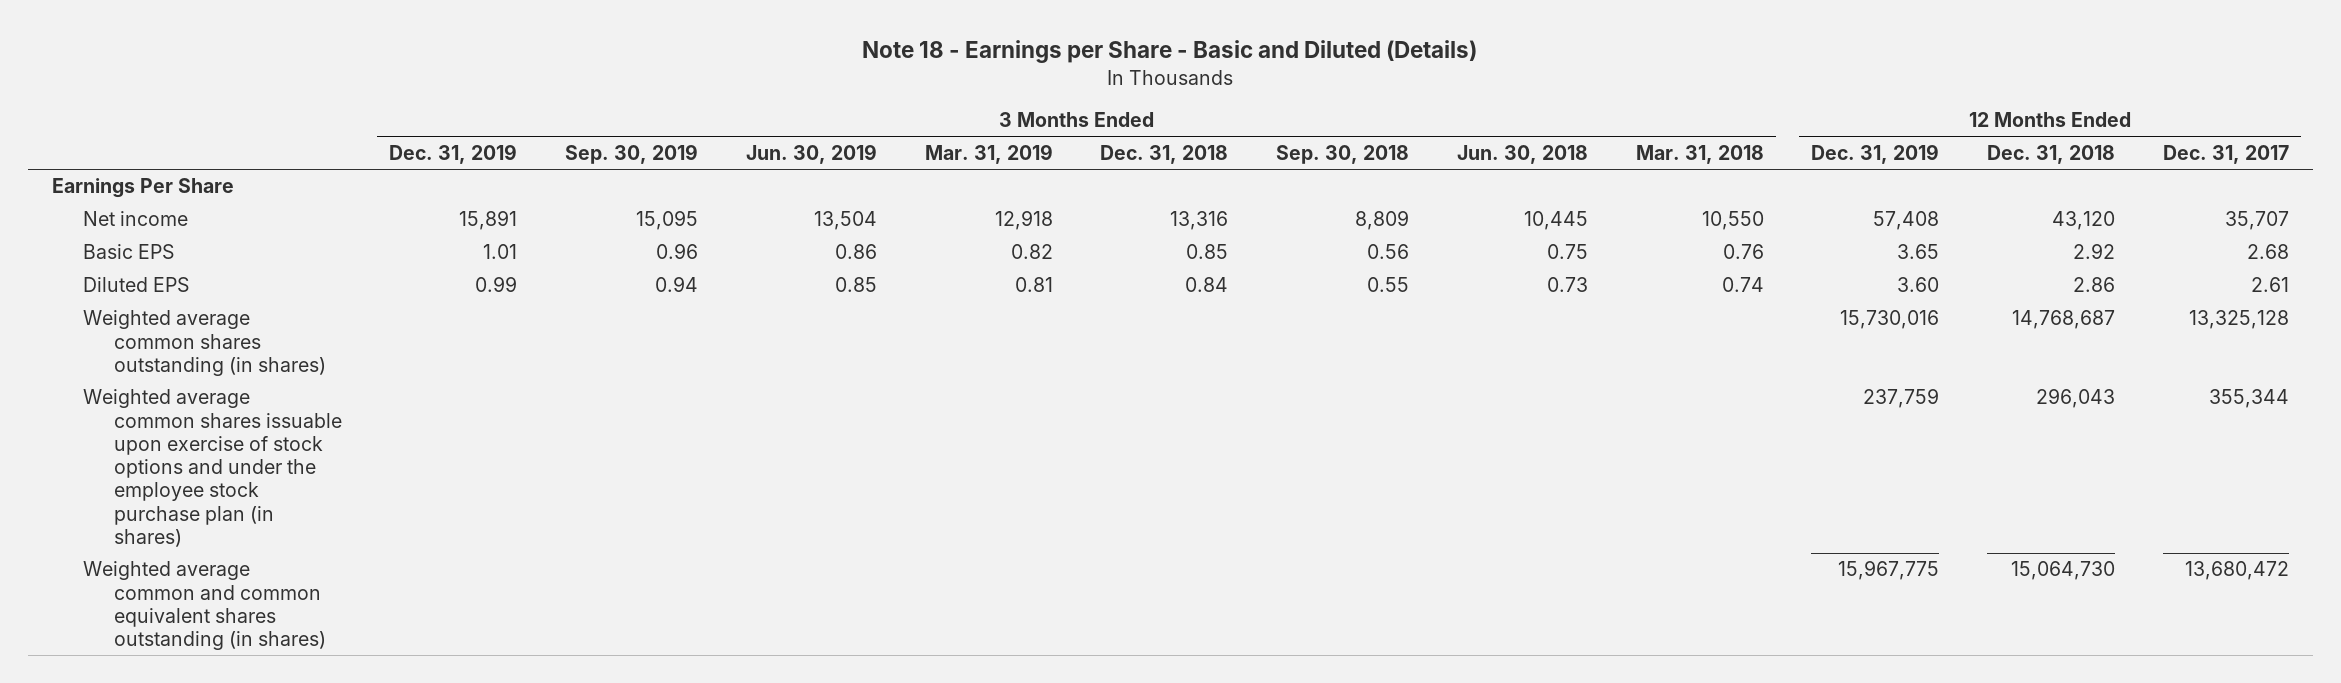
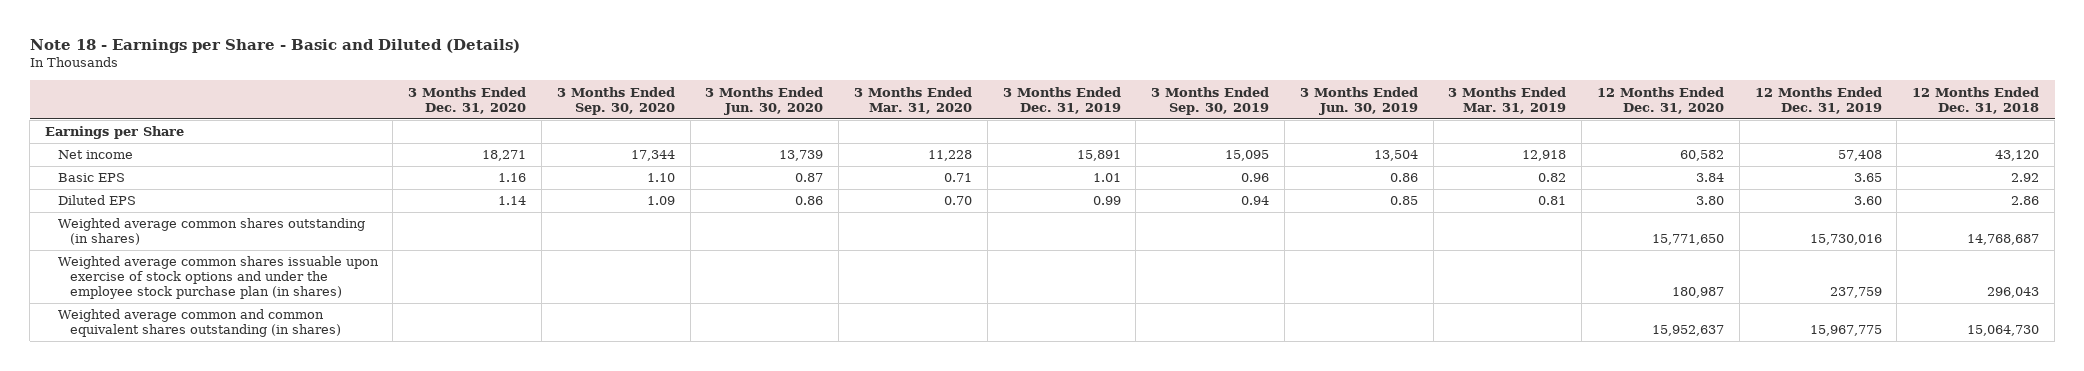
- | 3 Months Ended Dec. 31, 2019 | 3 Months Ended Sep. 30, 2019 | 3 Months Ended Jun. 30, 2019 | 3 Months Ended Mar. 31, 2019 | 3 Months Ended Dec. 31, 2018 | 3 Months Ended Sep. 30, 2018 | 3 Months Ended Jun. 30, 2018 | 3 Months Ended Mar. 31, 2018 | 12 Months Ended Dec. 31, 2019 | 12 Months Ended Dec. 31, 2018 | 12 Months Ended Dec. 31, 2017
+ | 3 Months Ended Dec. 31, 2020 | 3 Months Ended Sep. 30, 2020 | 3 Months Ended Jun. 30, 2020 | 3 Months Ended Mar. 31, 2020 | 3 Months Ended Dec. 31, 2019 | 3 Months Ended Sep. 30, 2019 | 3 Months Ended Jun. 30, 2019 | 3 Months Ended Mar. 31, 2019 | 12 Months Ended Dec. 31, 2020 | 12 Months Ended Dec. 31, 2019 | 12 Months Ended Dec. 31, 2018
- Earnings Per Share
+ Earnings per Share

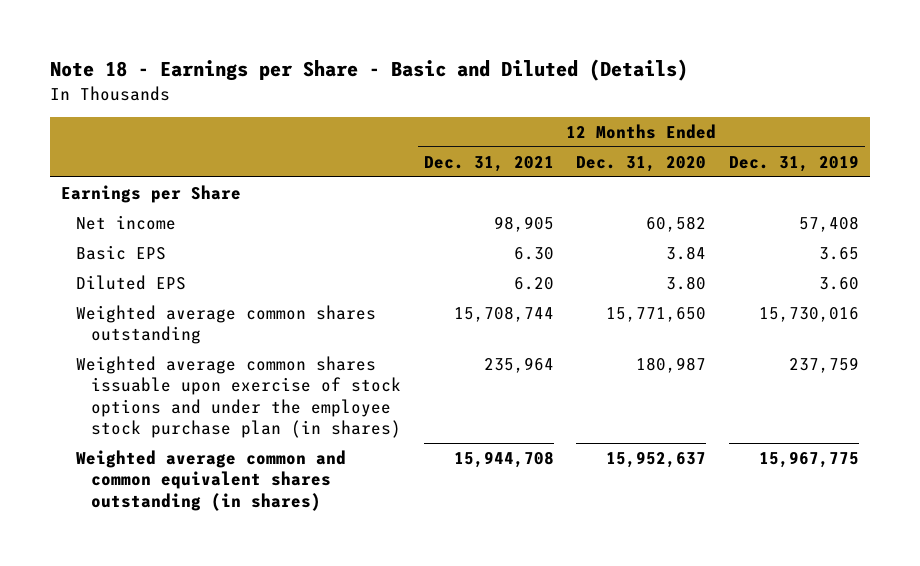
- | 3 Months Ended Dec. 31, 2020 | 3 Months Ended Sep. 30, 2020 | 3 Months Ended Jun. 30, 2020 | 3 Months Ended Mar. 31, 2020 | 3 Months Ended Dec. 31, 2019 | 3 Months Ended Sep. 30, 2019 | 3 Months Ended Jun. 30, 2019 | 3 Months Ended Mar. 31, 2019 | 12 Months Ended Dec. 31, 2020 | 12 Months Ended Dec. 31, 2019 | 12 Months Ended Dec. 31, 2018
+ | 12 Months Ended Dec. 31, 2021 | 12 Months Ended Dec. 31, 2020 | 12 Months Ended Dec. 31, 2019
- Weighted average common shares outstanding (in shares) | | | | | | | | | 15,771,650 | 15,730,016 | 14,768,687
+ Weighted average common shares outstanding | 15,708,744 | 15,771,650 | 15,730,016

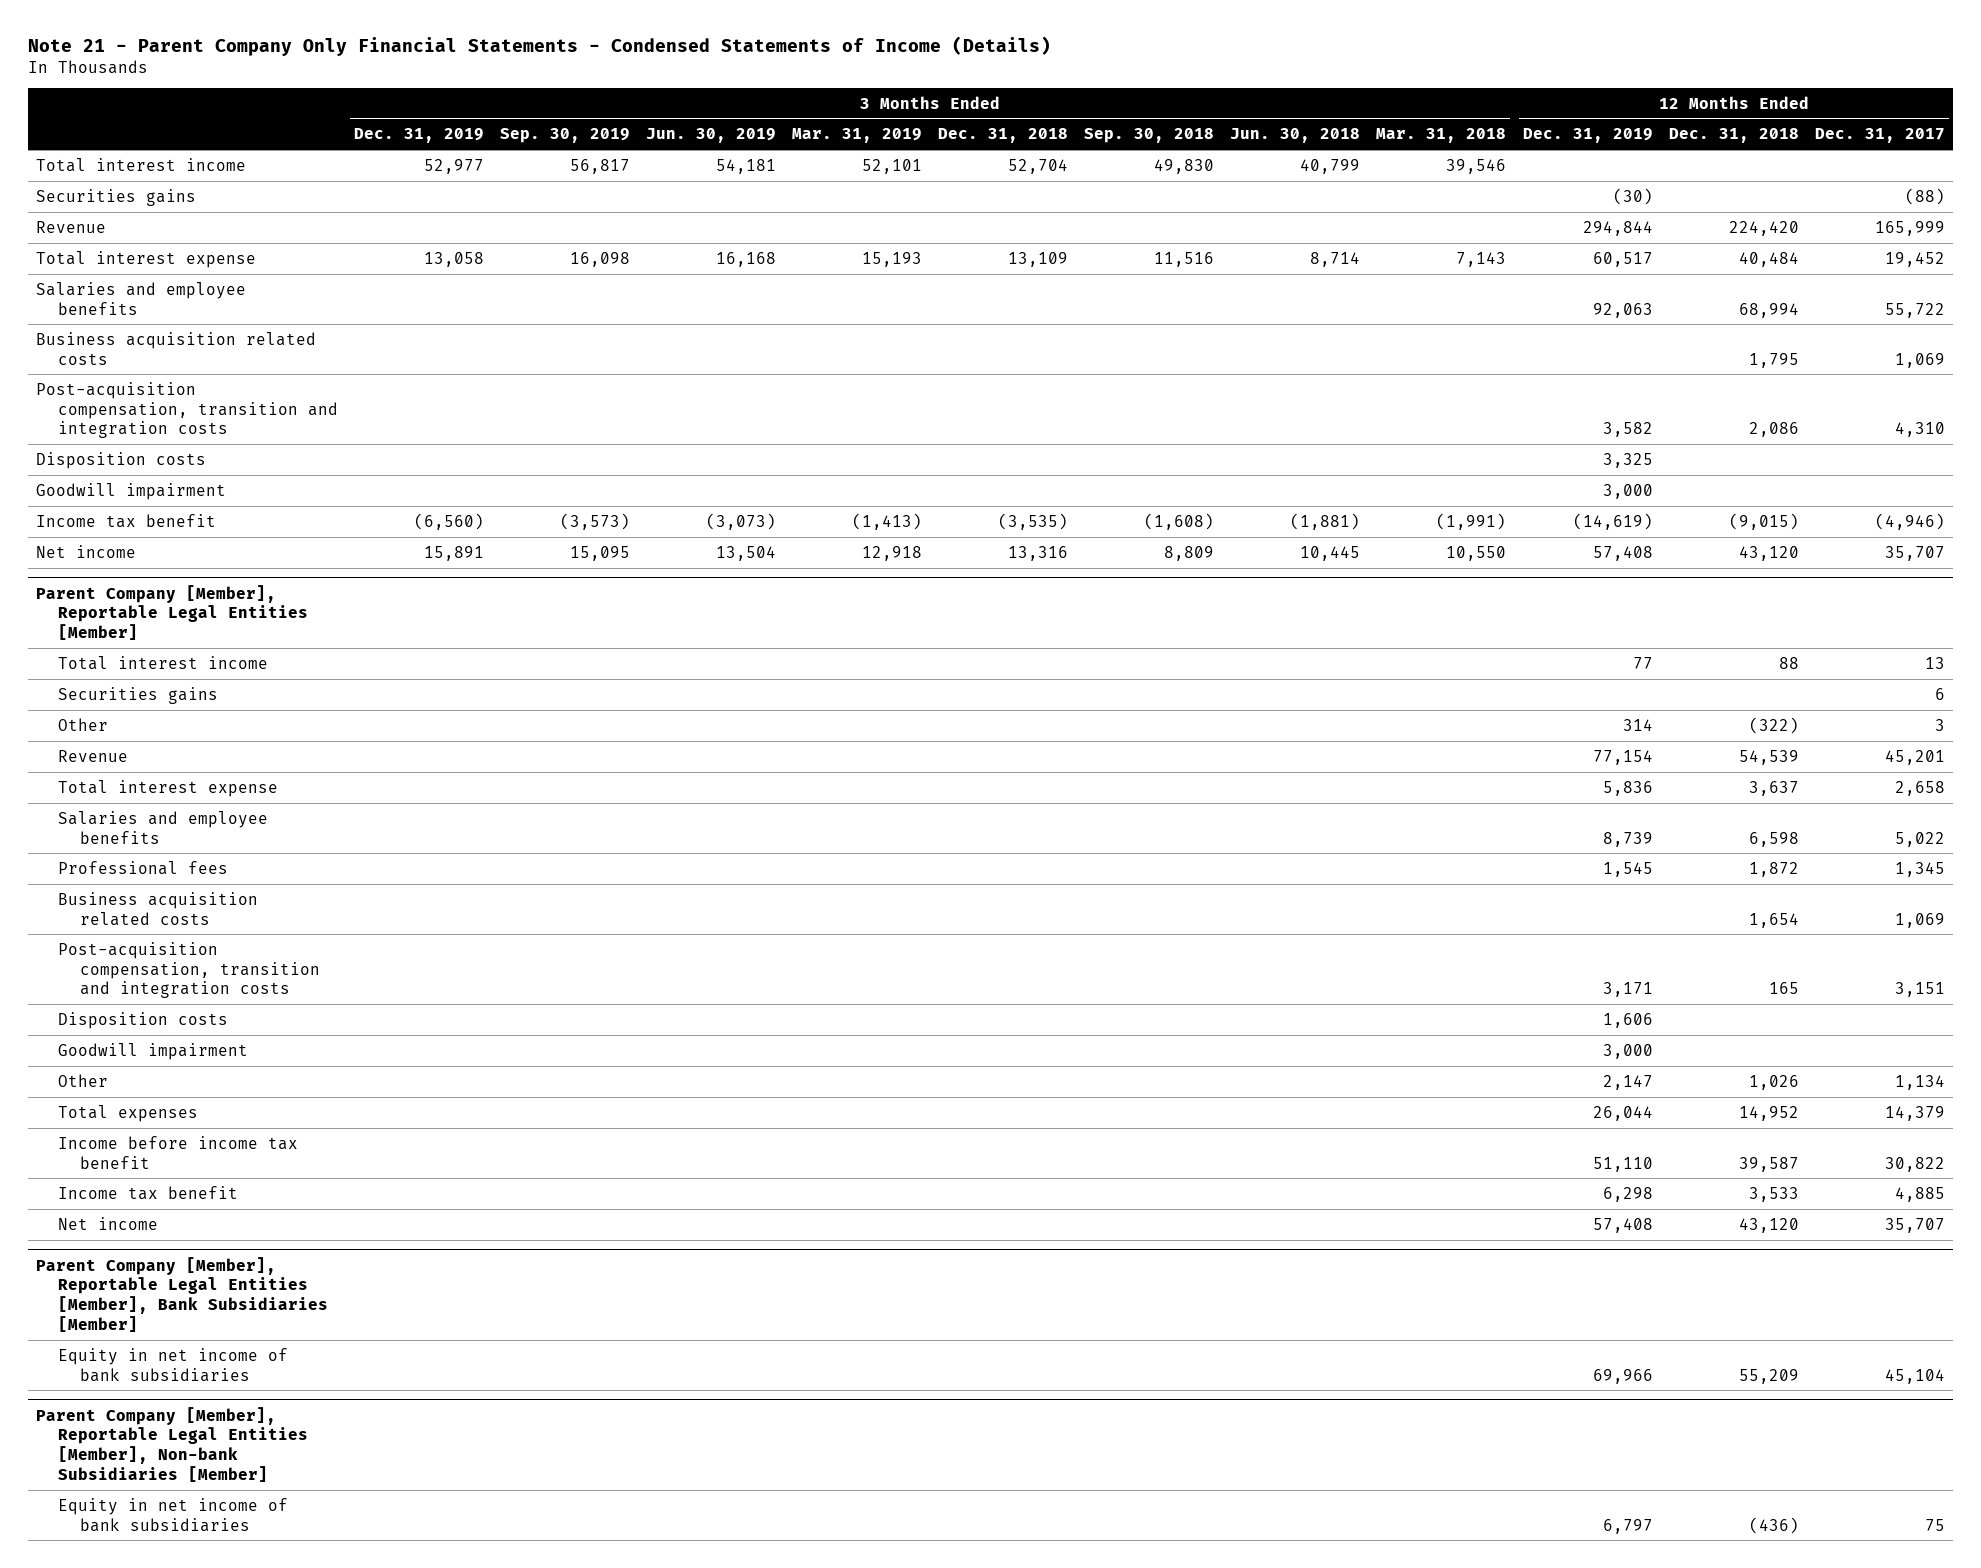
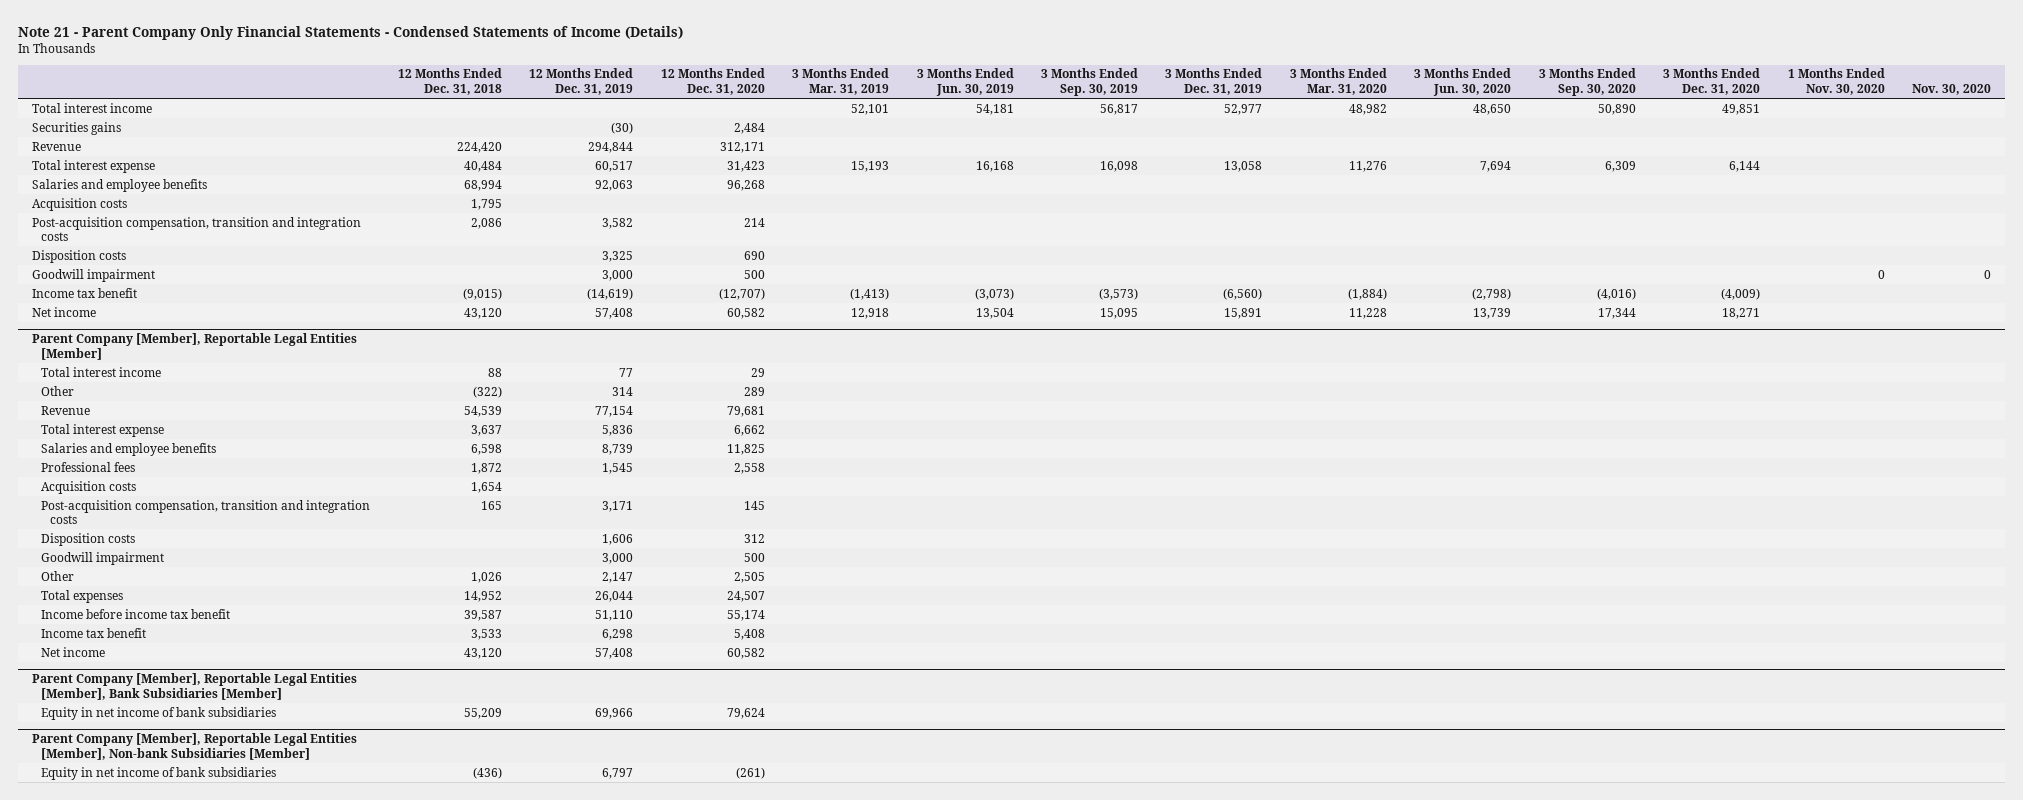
- | 3 Months Ended Dec. 31, 2019 | 3 Months Ended Sep. 30, 2019 | 3 Months Ended Jun. 30, 2019 | 3 Months Ended Mar. 31, 2019 | 3 Months Ended Dec. 31, 2018 | 3 Months Ended Sep. 30, 2018 | 3 Months Ended Jun. 30, 2018 | 3 Months Ended Mar. 31, 2018 | 12 Months Ended Dec. 31, 2019 | 12 Months Ended Dec. 31, 2018 | 12 Months Ended Dec. 31, 2017
+ | 12 Months Ended Dec. 31, 2018 | 12 Months Ended Dec. 31, 2019 | 12 Months Ended Dec. 31, 2020 | 3 Months Ended Mar. 31, 2019 | 3 Months Ended Jun. 30, 2019 | 3 Months Ended Sep. 30, 2019 | 3 Months Ended Dec. 31, 2019 | 3 Months Ended Mar. 31, 2020 | 3 Months Ended Jun. 30, 2020 | 3 Months Ended Sep. 30, 2020 | 3 Months Ended Dec. 31, 2020 | 1 Months Ended Nov. 30, 2020 | Nov. 30, 2020
- Business acquisition related costs | | | | | | | | | | 1,795 | 1,069
+ Acquisition costs | 1,795 | | | | | | | | | | | |
@ Parent Company [Member], Reportable Legal Entities [Member]
- Securities gains | | | | | | | | | | | 6
- Business acquisition related costs | | | | | | | | | | 1,654 | 1,069
+ Acquisition costs | 1,654 | | | | | | | | | | | |

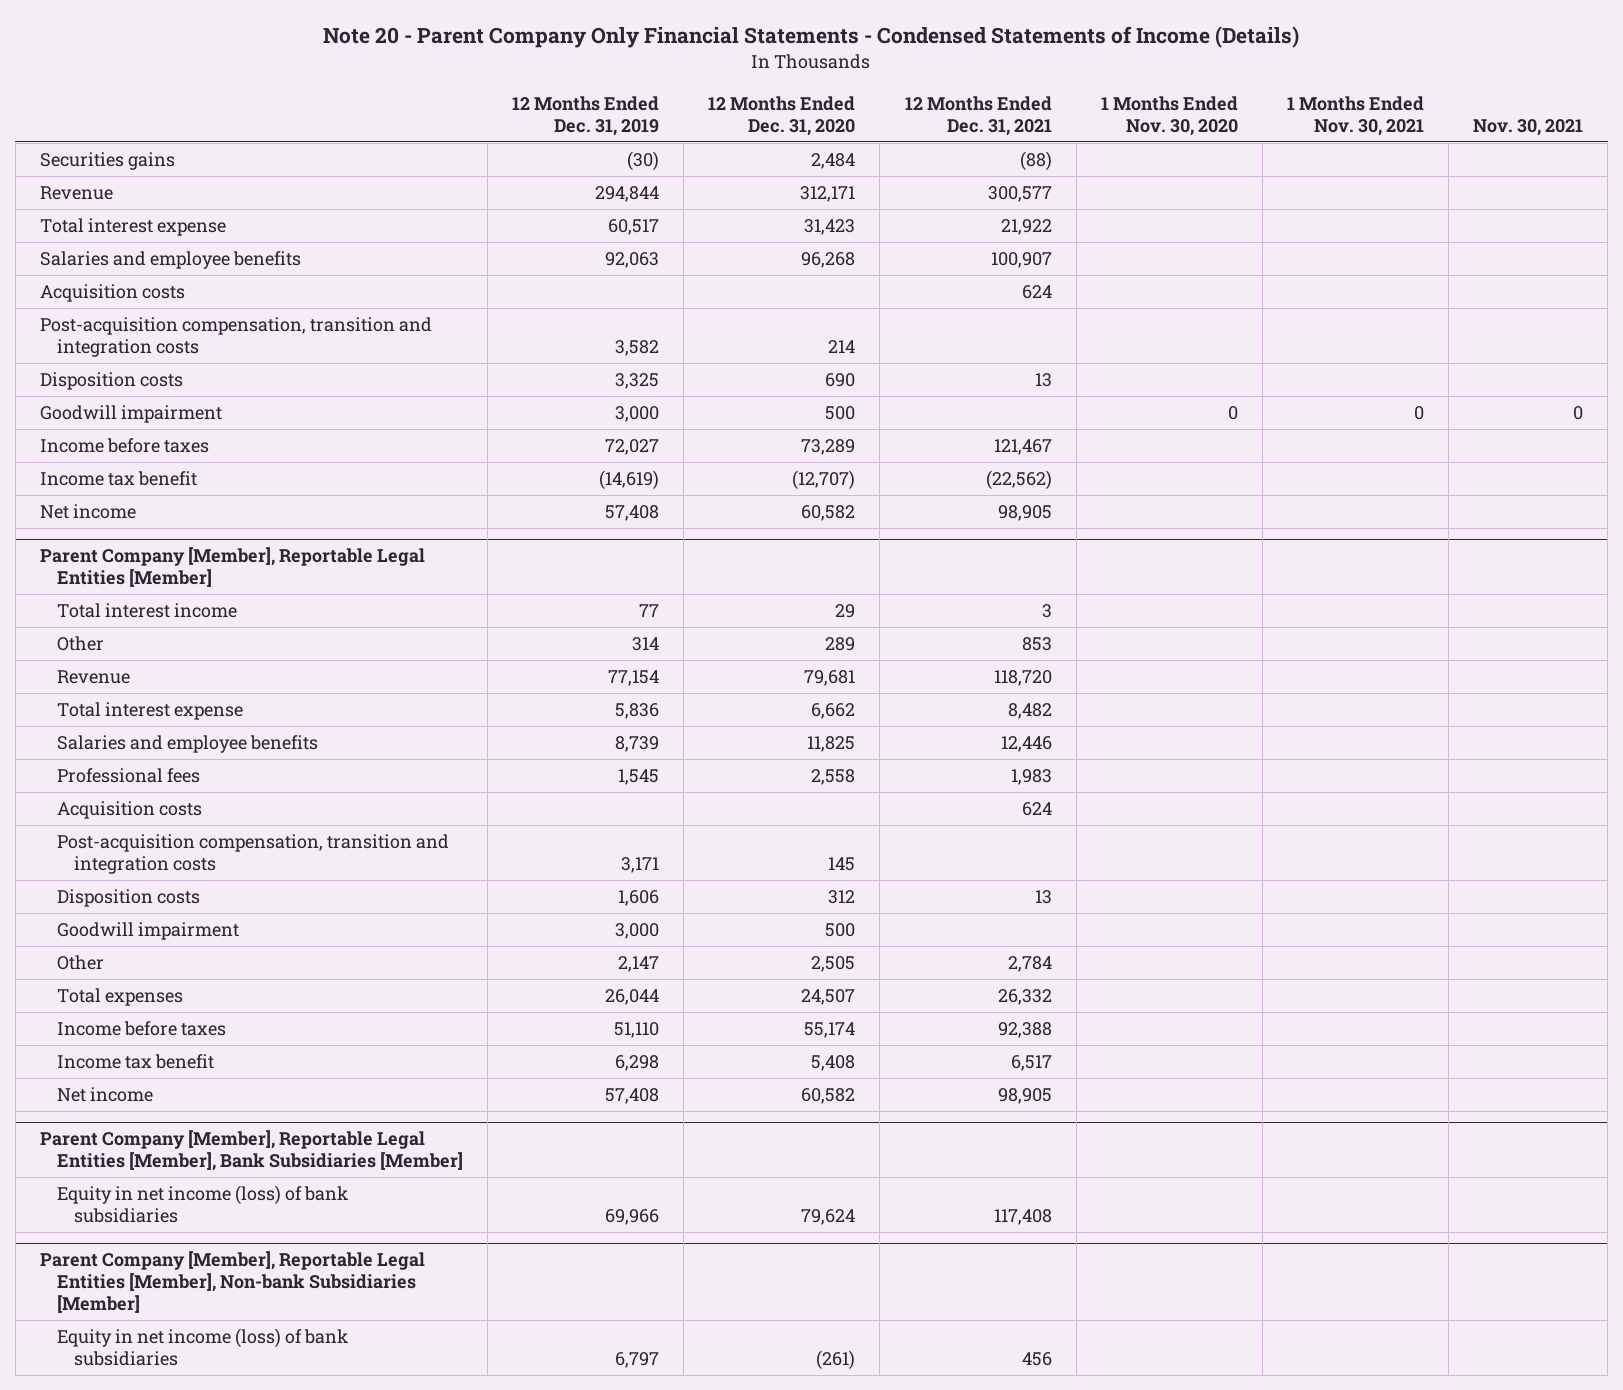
- Note 21 - Parent Company Only Financial Statements - Condensed Statements of Income (Details)
+ Note 20 - Parent Company Only Financial Statements - Condensed Statements of Income (Details)
- | 12 Months Ended Dec. 31, 2018 | 12 Months Ended Dec. 31, 2019 | 12 Months Ended Dec. 31, 2020 | 3 Months Ended Mar. 31, 2019 | 3 Months Ended Jun. 30, 2019 | 3 Months Ended Sep. 30, 2019 | 3 Months Ended Dec. 31, 2019 | 3 Months Ended Mar. 31, 2020 | 3 Months Ended Jun. 30, 2020 | 3 Months Ended Sep. 30, 2020 | 3 Months Ended Dec. 31, 2020 | 1 Months Ended Nov. 30, 2020 | Nov. 30, 2020
+ | 12 Months Ended Dec. 31, 2019 | 12 Months Ended Dec. 31, 2020 | 12 Months Ended Dec. 31, 2021 | 1 Months Ended Nov. 30, 2020 | 1 Months Ended Nov. 30, 2021 | Nov. 30, 2021
- Total interest income | | | | 52,101 | 54,181 | 56,817 | 52,977 | 48,982 | 48,650 | 50,890 | 49,851 | |
+ Income before taxes | 72,027 | 73,289 | 121,467 | | |
@ Parent Company [Member], Reportable Legal Entities [Member]
- Income before income tax benefit | 39,587 | 51,110 | 55,174 | | | | | | | | | |
+ Income before taxes | 51,110 | 55,174 | 92,388 | | |
@ Parent Company [Member], Reportable Legal Entities [Member], Bank Subsidiaries [Member]
- Equity in net income of bank subsidiaries | 55,209 | 69,966 | 79,624 | | | | | | | | | |
+ Equity in net income (loss) of bank subsidiaries | 69,966 | 79,624 | 117,408 | | |
@ Parent Company [Member], Reportable Legal Entities [Member], Non-bank Subsidiaries [Member]
- Equity in net income of bank subsidiaries | (436) | 6,797 | (261) | | | | | | | | | |
+ Equity in net income (loss) of bank subsidiaries | 6,797 | (261) | 456 | | |

